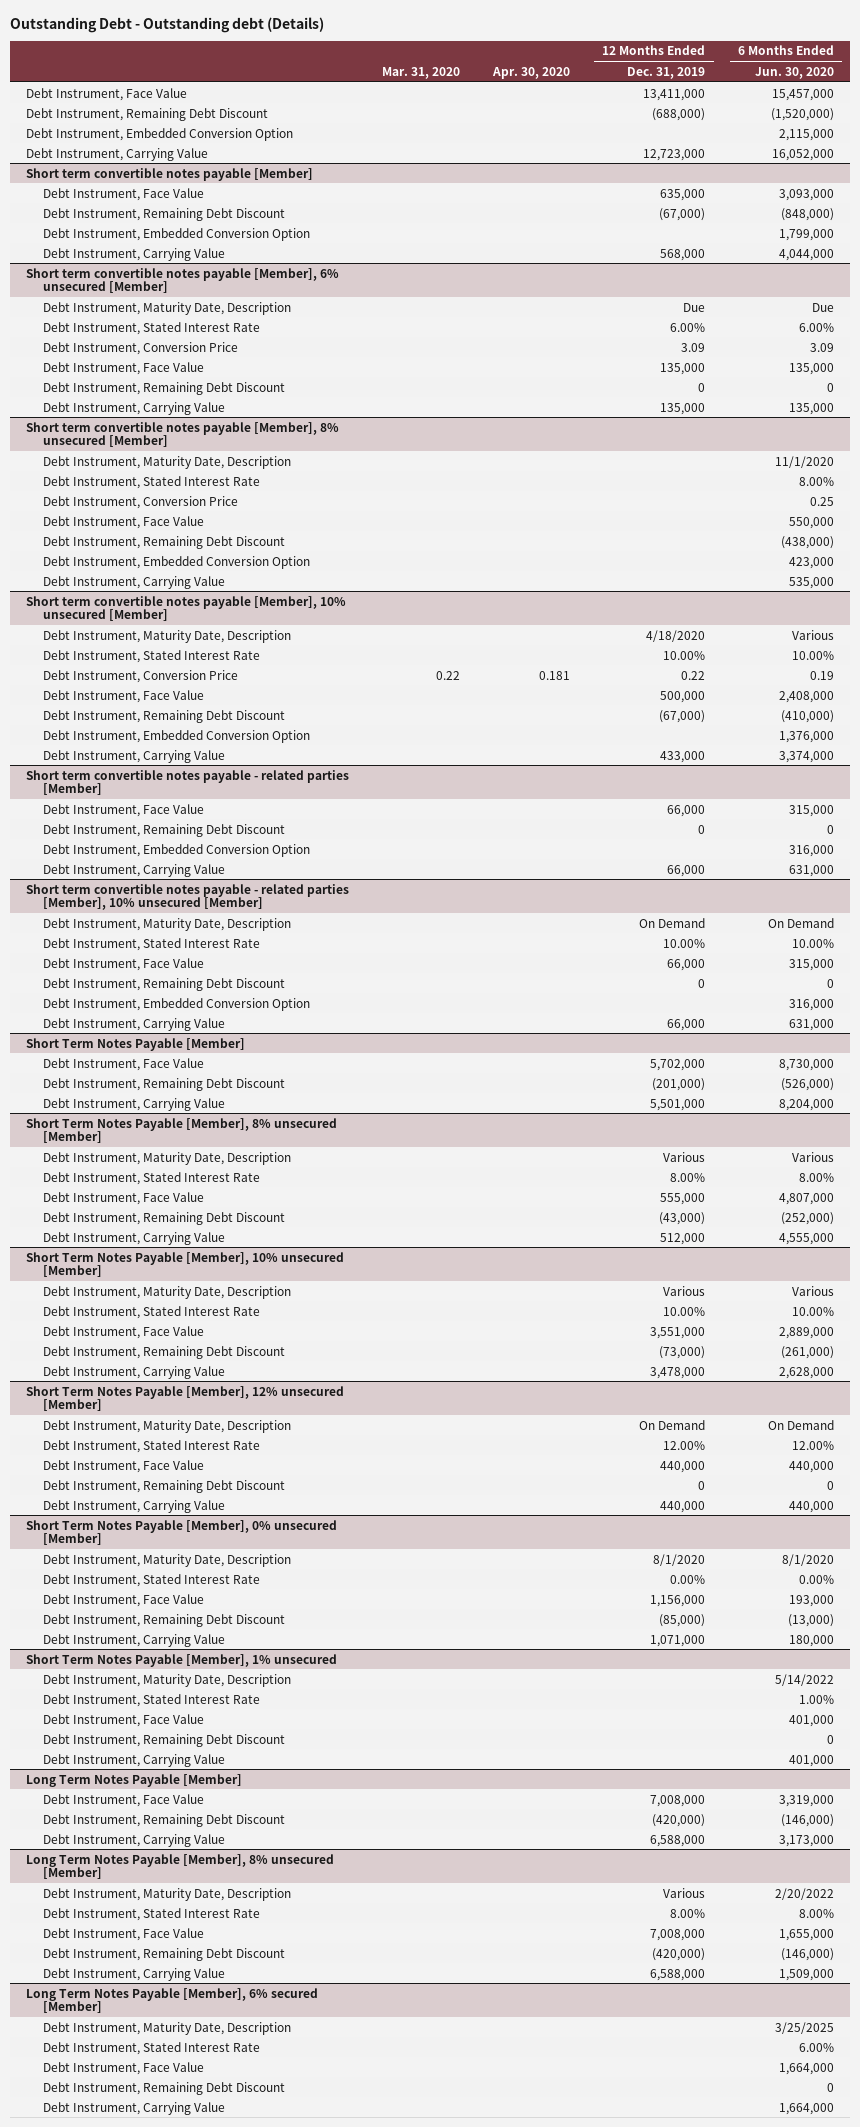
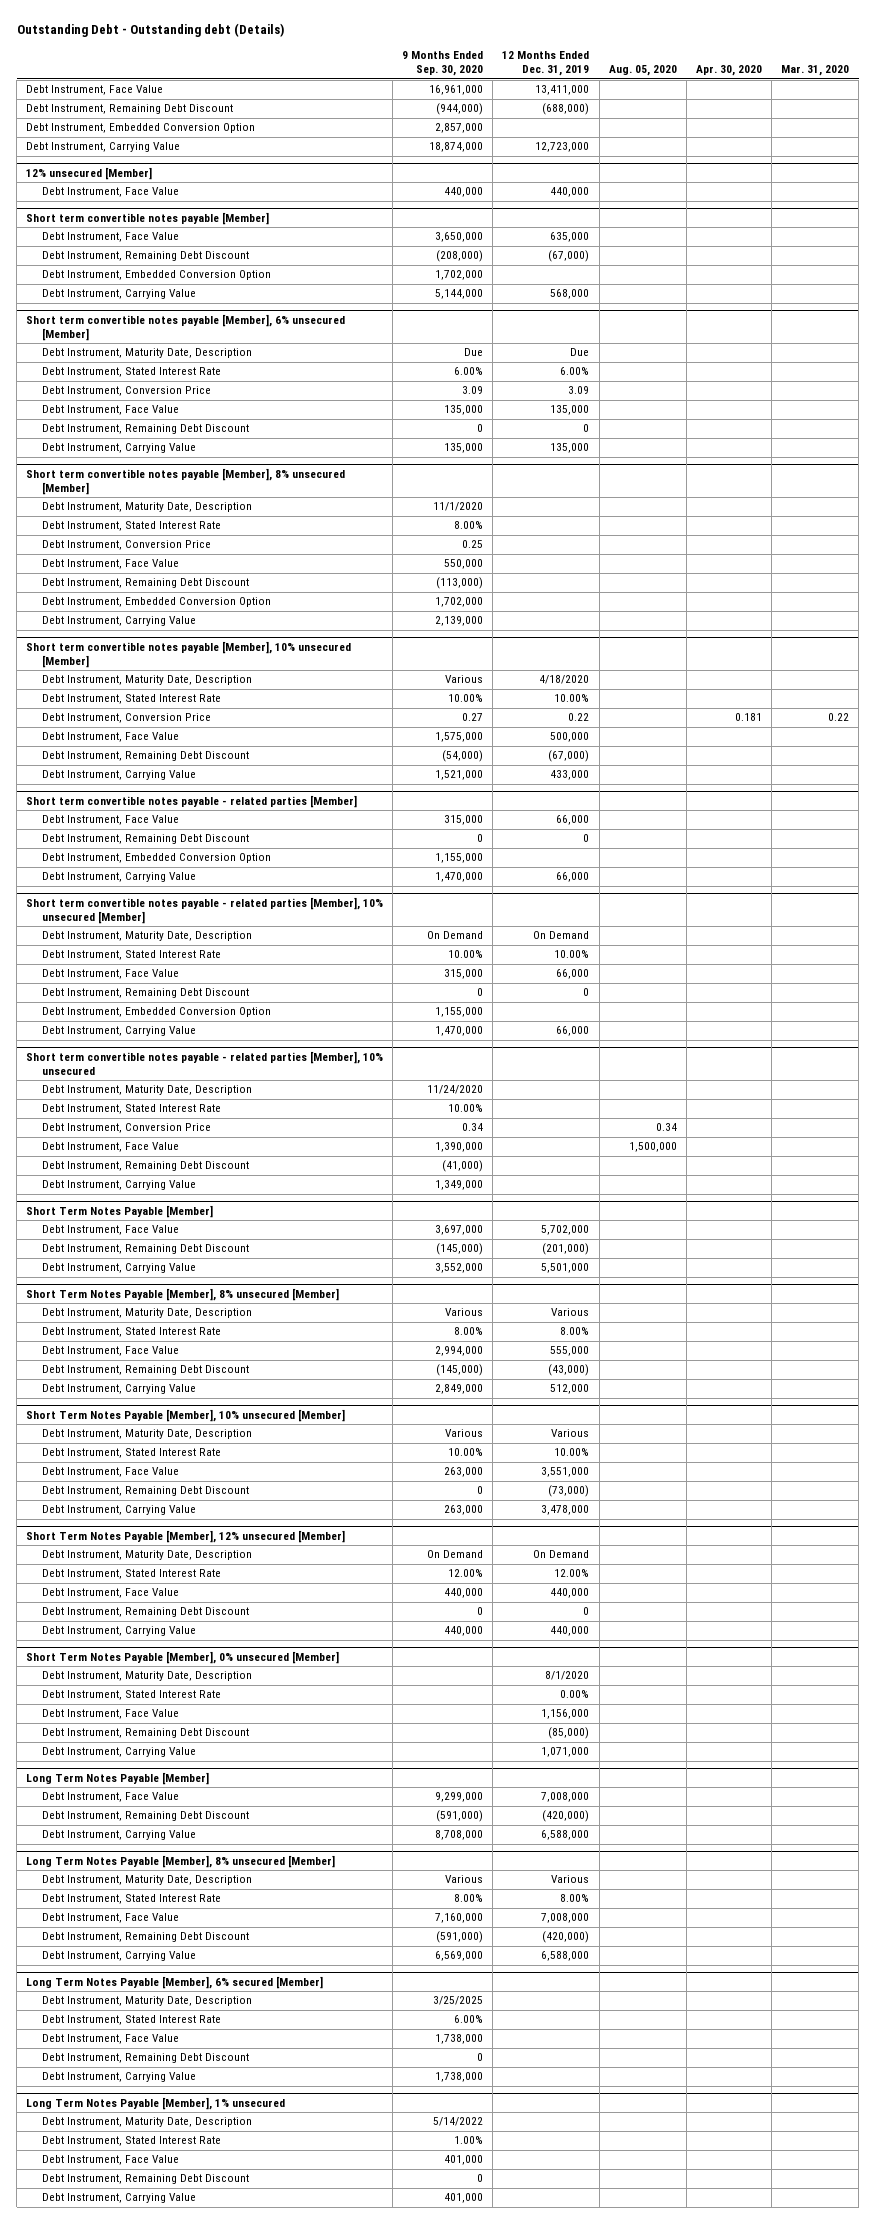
- | Mar. 31, 2020 | Apr. 30, 2020 | 12 Months Ended Dec. 31, 2019 | 6 Months Ended Jun. 30, 2020
+ | 9 Months Ended Sep. 30, 2020 | 12 Months Ended Dec. 31, 2019 | Aug. 05, 2020 | Apr. 30, 2020 | Mar. 31, 2020
+ 12% unsecured [Member]
+ Debt Instrument, Face Value | 440,000 | 440,000 | | |
@ Short term convertible notes payable [Member], 10% unsecured [Member]
- Debt Instrument, Embedded Conversion Option | | | | 1,376,000
+ Short term convertible notes payable - related parties [Member], 10% unsecured
+ Debt Instrument, Maturity Date, Description | 11/24/2020 | | | |
+ Debt Instrument, Stated Interest Rate | 10.00% | | | |
+ Debt Instrument, Conversion Price | 0.34 | | 0.34 | |
+ Debt Instrument, Face Value | 1,390,000 | | 1,500,000 | |
+ Debt Instrument, Remaining Debt Discount | (41,000) | | | |
+ Debt Instrument, Carrying Value | 1,349,000 | | | |
- Short Term Notes Payable [Member], 1% unsecured
- Debt Instrument, Maturity Date, Description | | | | 5/14/2022
- Debt Instrument, Stated Interest Rate | | | | 1.00%
- Debt Instrument, Face Value | | | | 401,000
- Debt Instrument, Remaining Debt Discount | | | | 0
- Debt Instrument, Carrying Value | | | | 401,000
+ Long Term Notes Payable [Member], 1% unsecured
+ Debt Instrument, Maturity Date, Description | 5/14/2022 | | | |
+ Debt Instrument, Stated Interest Rate | 1.00% | | | |
+ Debt Instrument, Face Value | 401,000 | | | |
+ Debt Instrument, Remaining Debt Discount | 0 | | | |
+ Debt Instrument, Carrying Value | 401,000 | | | |

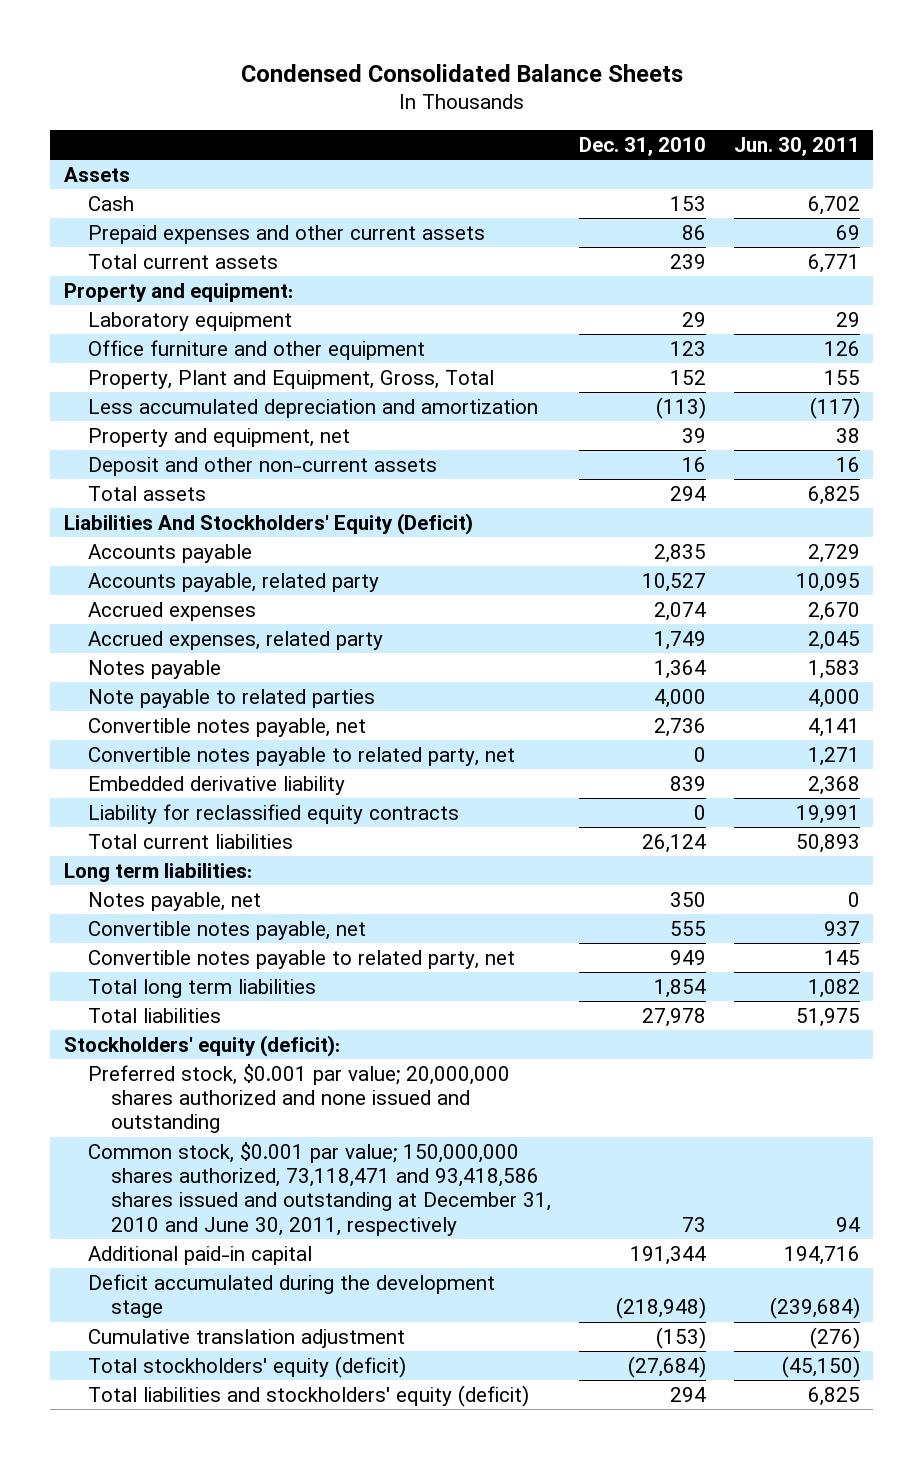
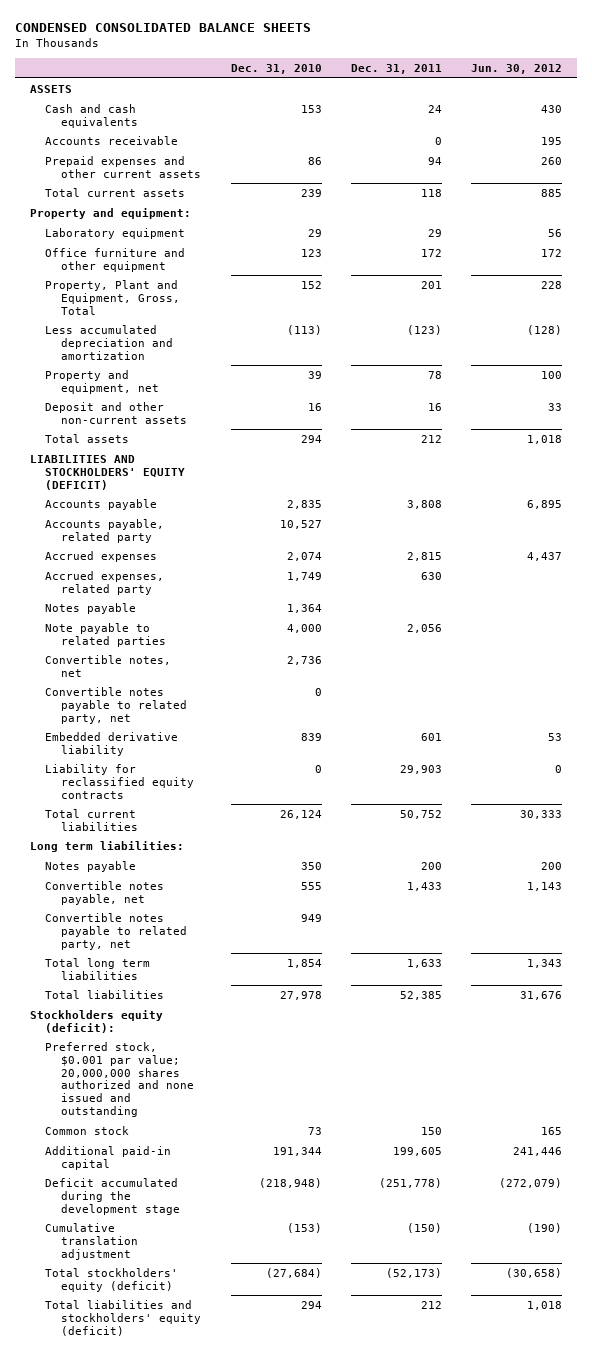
- Condensed Consolidated Balance Sheets
+ CONDENSED CONSOLIDATED BALANCE SHEETS
- | Dec. 31, 2010 | Jun. 30, 2011
+ | Dec. 31, 2010 | Dec. 31, 2011 | Jun. 30, 2012
- Assets
- Cash | 153 | 6,702
+ ASSETS
+ Cash and cash equivalents | 153 | 24 | 430
+ Accounts receivable | | 0 | 195
- Liabilities And Stockholders' Equity (Deficit)
+ LIABILITIES AND STOCKHOLDERS' EQUITY (DEFICIT)
- Convertible notes payable, net | 2,736 | 4,141
+ Convertible notes, net | 2,736 | |
- Notes payable, net | 350 | 0
+ Notes payable | 350 | 200 | 200
- Stockholders' equity (deficit):
+ Stockholders equity (deficit):
- Common stock, $0.001 par value; 150,000,000 shares authorized, 73,118,471 and 93,418,586 shares issued and outstanding at December 31, 2010 and June 30, 2011, respectively | 73 | 94
+ Common stock | 73 | 150 | 165

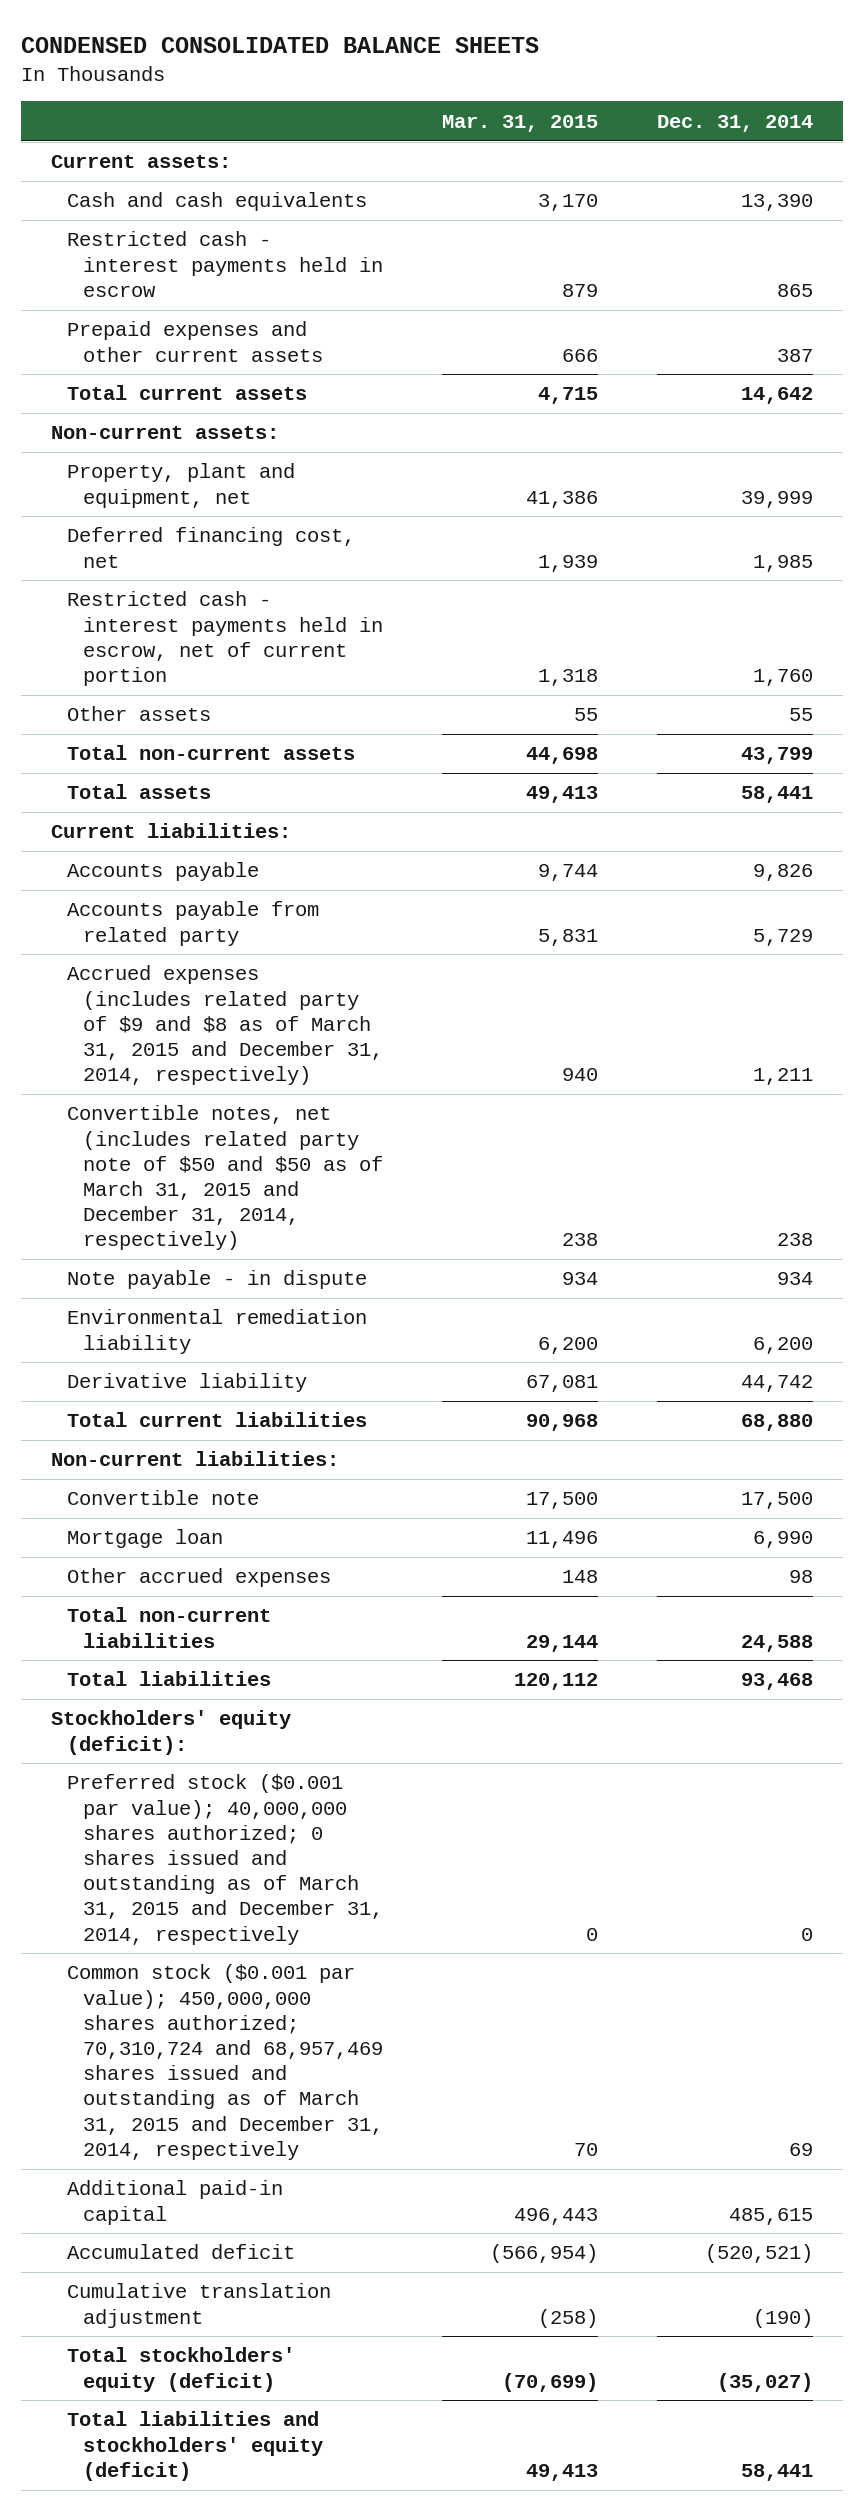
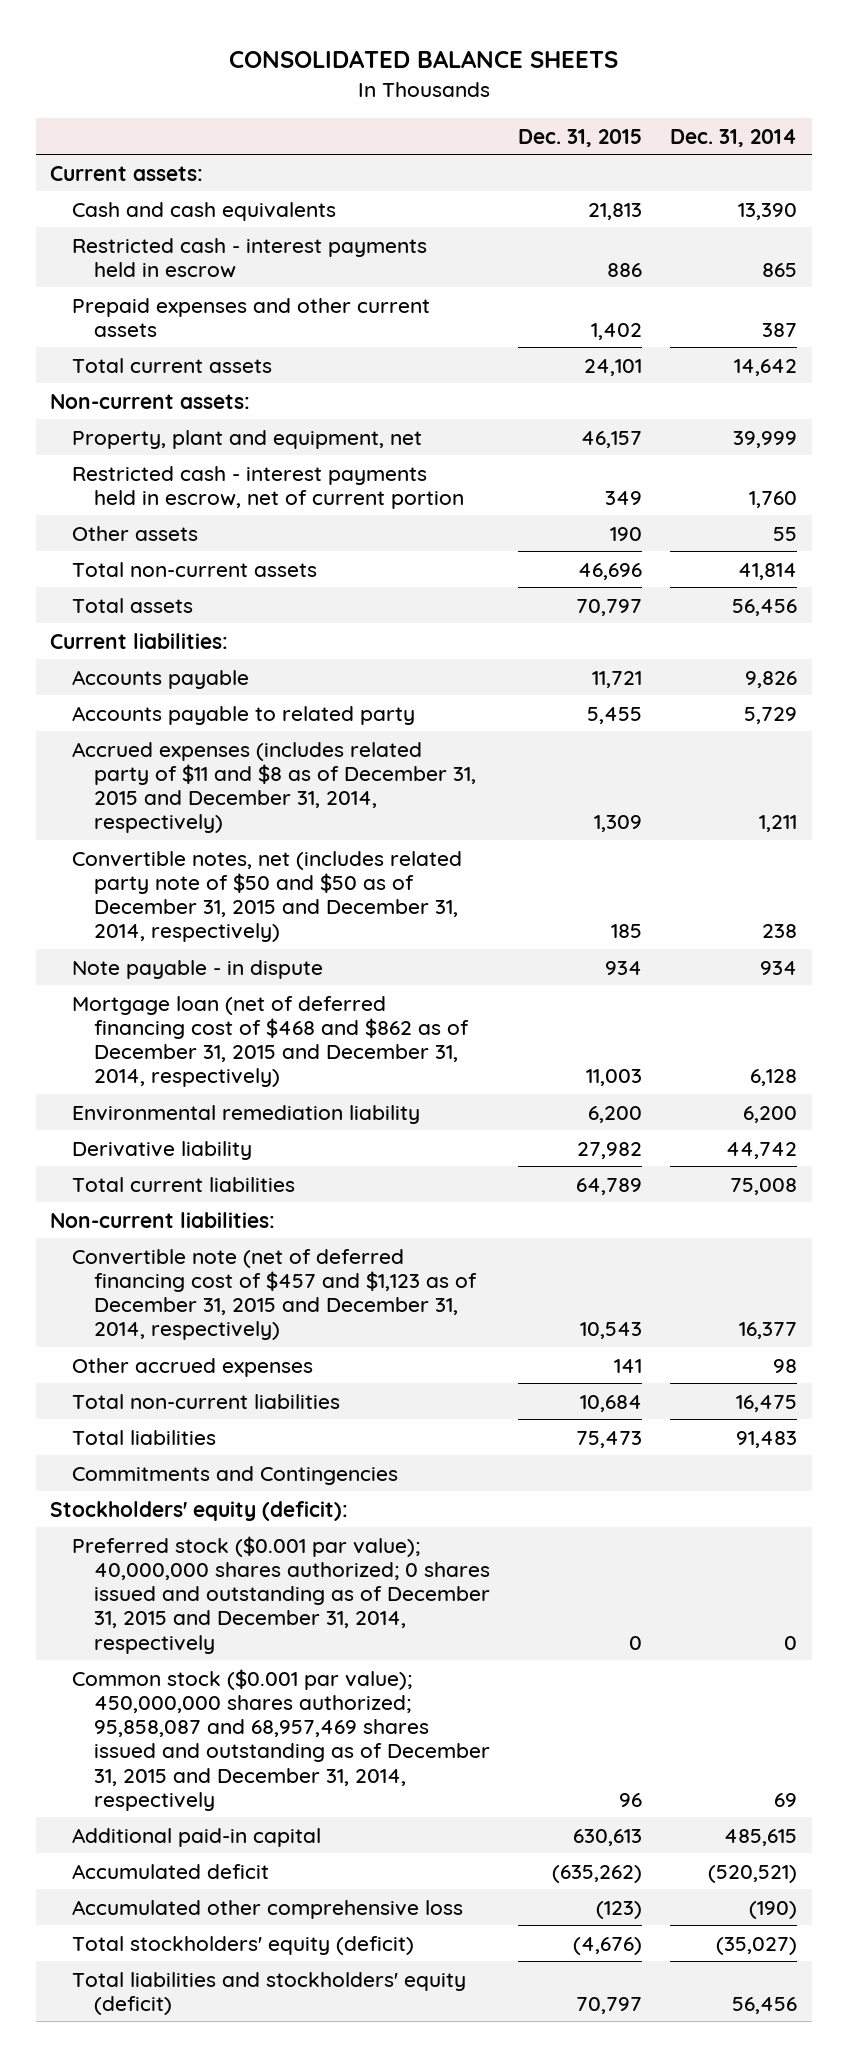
- CONDENSED CONSOLIDATED BALANCE SHEETS
+ CONSOLIDATED BALANCE SHEETS
- | Mar. 31, 2015 | Dec. 31, 2014
+ | Dec. 31, 2015 | Dec. 31, 2014
- Deferred financing cost, net | 1,939 | 1,985
- Total non-current assets | 44,698 | 43,799
- Total assets | 49,413 | 58,441
+ Total non-current assets | 46,696 | 41,814
+ Total assets | 70,797 | 56,456
- Accounts payable from related party | 5,831 | 5,729
- Accrued expenses (includes related party of $9 and $8 as of March 31, 2015 and December 31, 2014, respectively) | 940 | 1,211
- Convertible notes, net (includes related party note of $50 and $50 as of March 31, 2015 and December 31, 2014, respectively) | 238 | 238
+ Accounts payable to related party | 5,455 | 5,729
+ Accrued expenses (includes related party of $11 and $8 as of December 31, 2015 and December 31, 2014, respectively) | 1,309 | 1,211
+ Convertible notes, net (includes related party note of $50 and $50 as of December 31, 2015 and December 31, 2014, respectively) | 185 | 238
+ Mortgage loan (net of deferred financing cost of $468 and $862 as of December 31, 2015 and December 31, 2014, respectively) | 11,003 | 6,128
- Total current liabilities | 90,968 | 68,880
+ Total current liabilities | 64,789 | 75,008
- Convertible note | 17,500 | 17,500
- Mortgage loan | 11,496 | 6,990
+ Convertible note (net of deferred financing cost of $457 and $1,123 as of December 31, 2015 and December 31, 2014, respectively) | 10,543 | 16,377
- Total non-current liabilities | 29,144 | 24,588
- Total liabilities | 120,112 | 93,468
+ Total non-current liabilities | 10,684 | 16,475
+ Total liabilities | 75,473 | 91,483
+ Commitments and Contingencies
- Preferred stock ($0.001 par value); 40,000,000 shares authorized; 0 shares issued and outstanding as of March 31, 2015 and December 31, 2014, respectively | 0 | 0
- Common stock ($0.001 par value); 450,000,000 shares authorized; 70,310,724 and 68,957,469 shares issued and outstanding as of March 31, 2015 and December 31, 2014, respectively | 70 | 69
+ Preferred stock ($0.001 par value); 40,000,000 shares authorized; 0 shares issued and outstanding as of December 31, 2015 and December 31, 2014, respectively | 0 | 0
+ Common stock ($0.001 par value); 450,000,000 shares authorized; 95,858,087 and 68,957,469 shares issued and outstanding as of December 31, 2015 and December 31, 2014, respectively | 96 | 69
- Cumulative translation adjustment | (258) | (190)
+ Accumulated other comprehensive loss | (123) | (190)
- Total liabilities and stockholders' equity (deficit) | 49,413 | 58,441
+ Total liabilities and stockholders' equity (deficit) | 70,797 | 56,456

